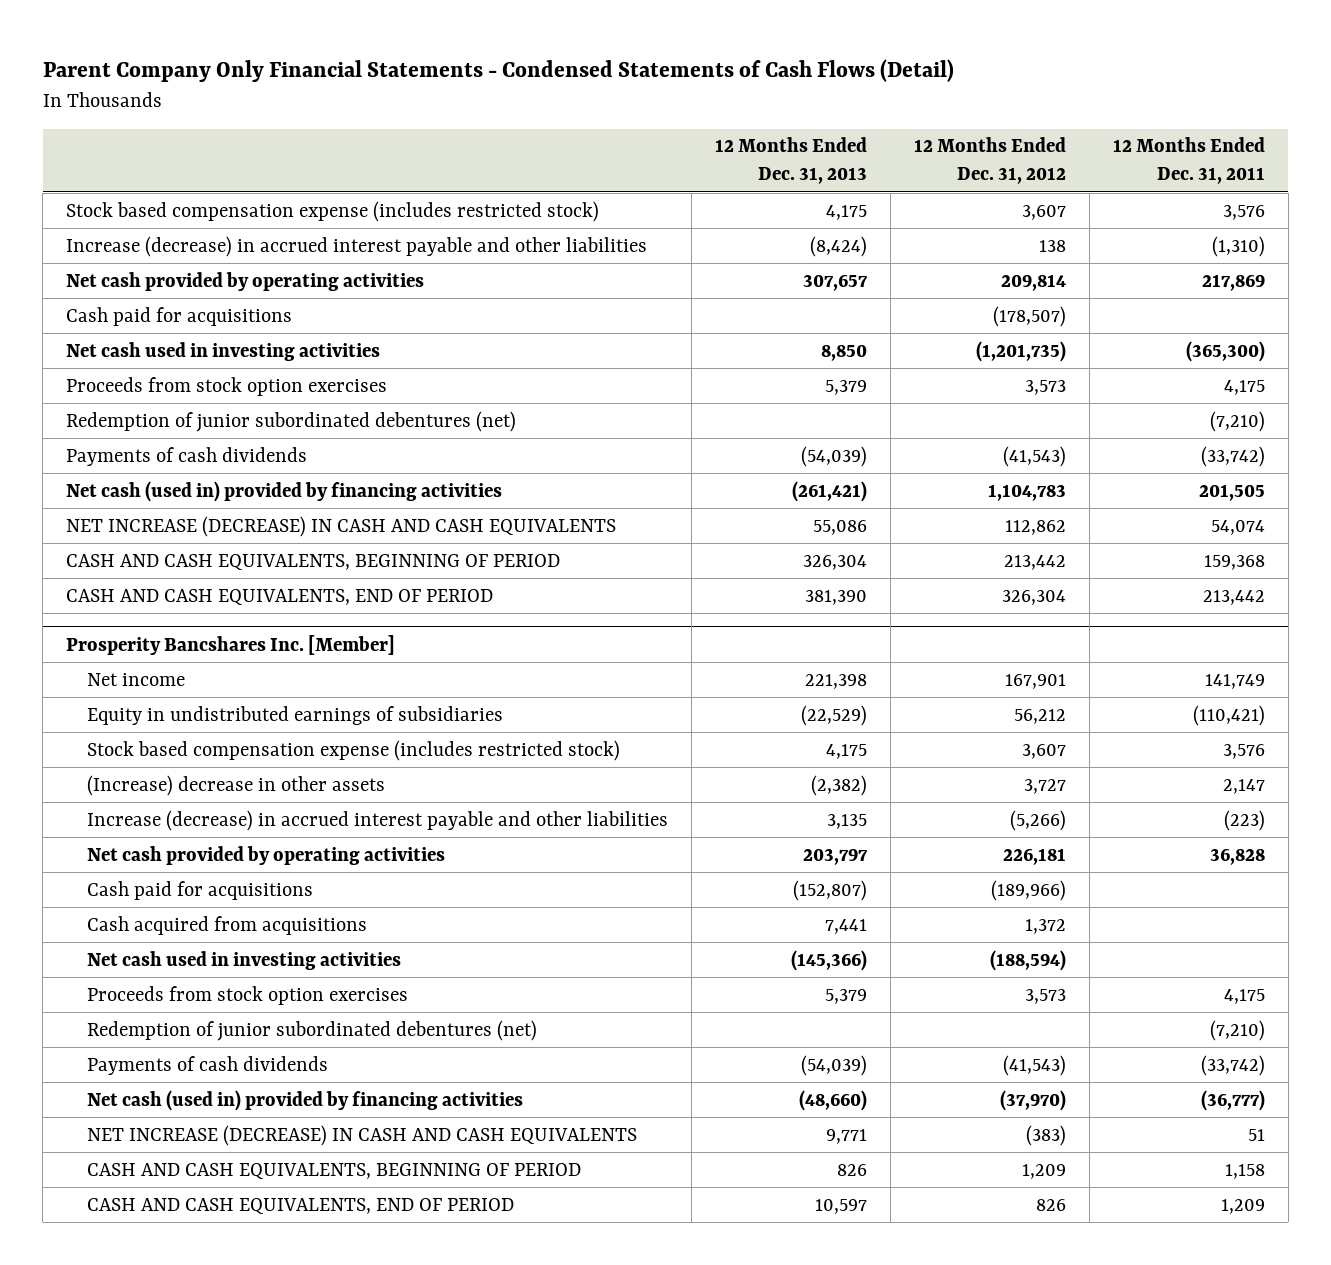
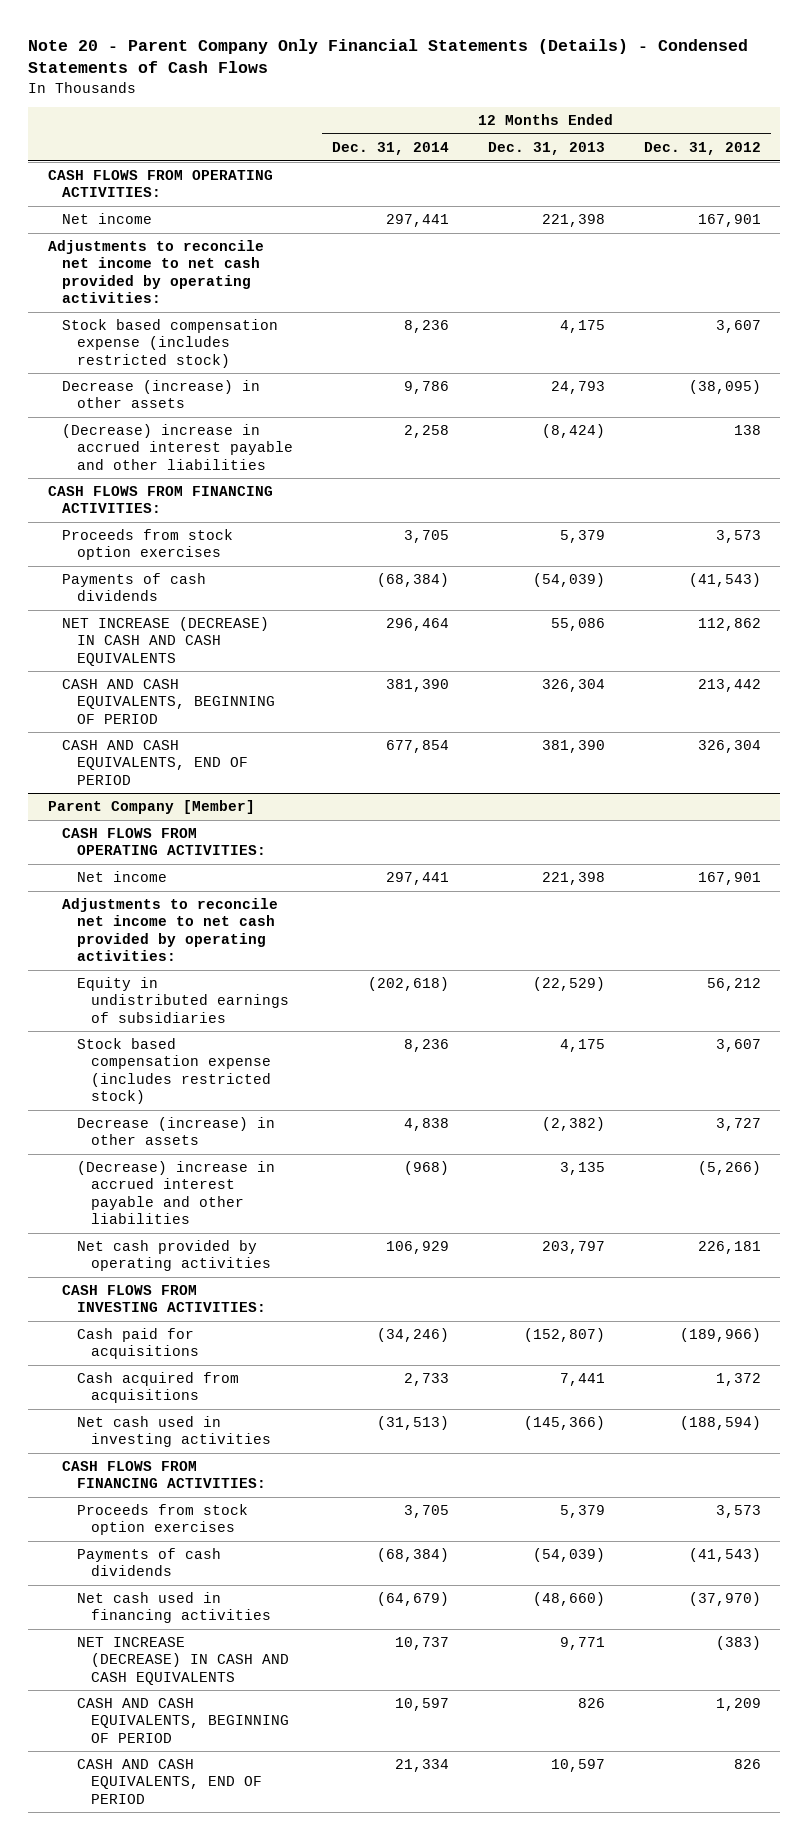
- Parent Company Only Financial Statements - Condensed Statements of Cash Flows (Detail)
+ Note 20 - Parent Company Only Financial Statements (Details) - Condensed Statements of Cash Flows
- | 12 Months Ended Dec. 31, 2013 | 12 Months Ended Dec. 31, 2012 | 12 Months Ended Dec. 31, 2011
+ | 12 Months Ended Dec. 31, 2014 | 12 Months Ended Dec. 31, 2013 | 12 Months Ended Dec. 31, 2012
+ CASH FLOWS FROM OPERATING ACTIVITIES:
+ Net income | 297,441 | 221,398 | 167,901
+ Adjustments to reconcile net income to net cash provided by operating activities:
- Increase (decrease) in accrued interest payable and other liabilities | (8,424) | 138 | (1,310)
- Net cash provided by operating activities | 307,657 | 209,814 | 217,869
- Cash paid for acquisitions | | (178,507) |
- Net cash used in investing activities | 8,850 | (1,201,735) | (365,300)
+ Decrease (increase) in other assets | 9,786 | 24,793 | (38,095)
+ (Decrease) increase in accrued interest payable and other liabilities | 2,258 | (8,424) | 138
+ CASH FLOWS FROM FINANCING ACTIVITIES:
- Redemption of junior subordinated debentures (net) | | | (7,210)
- Net cash (used in) provided by financing activities | (261,421) | 1,104,783 | 201,505
- Prosperity Bancshares Inc. [Member]
+ Parent Company [Member]
+ CASH FLOWS FROM OPERATING ACTIVITIES:
+ Adjustments to reconcile net income to net cash provided by operating activities:
- (Increase) decrease in other assets | (2,382) | 3,727 | 2,147
- Increase (decrease) in accrued interest payable and other liabilities | 3,135 | (5,266) | (223)
+ Decrease (increase) in other assets | 4,838 | (2,382) | 3,727
+ (Decrease) increase in accrued interest payable and other liabilities | (968) | 3,135 | (5,266)
+ CASH FLOWS FROM INVESTING ACTIVITIES:
+ CASH FLOWS FROM FINANCING ACTIVITIES:
- Redemption of junior subordinated debentures (net) | | | (7,210)
- Net cash (used in) provided by financing activities | (48,660) | (37,970) | (36,777)
+ Net cash used in financing activities | (64,679) | (48,660) | (37,970)

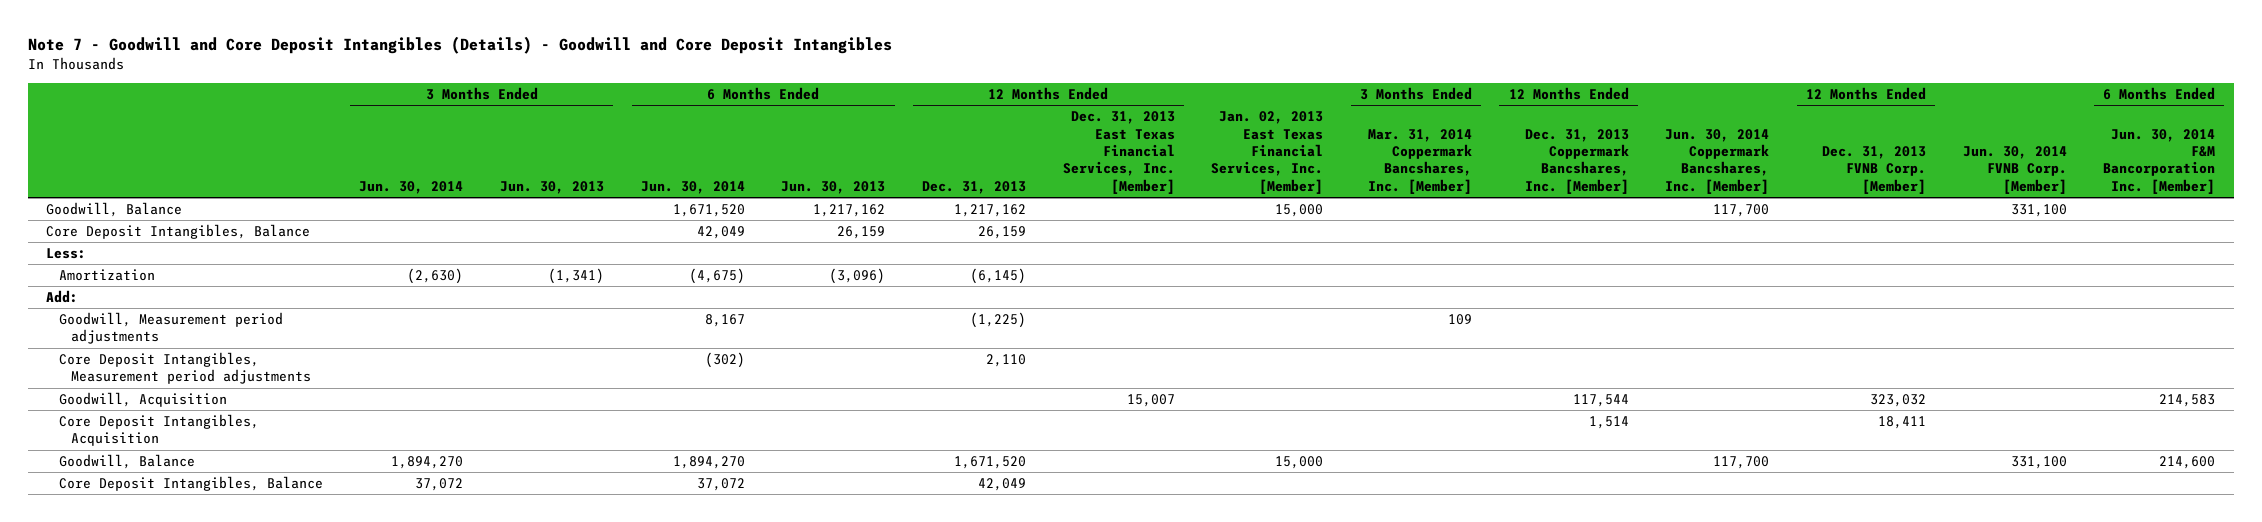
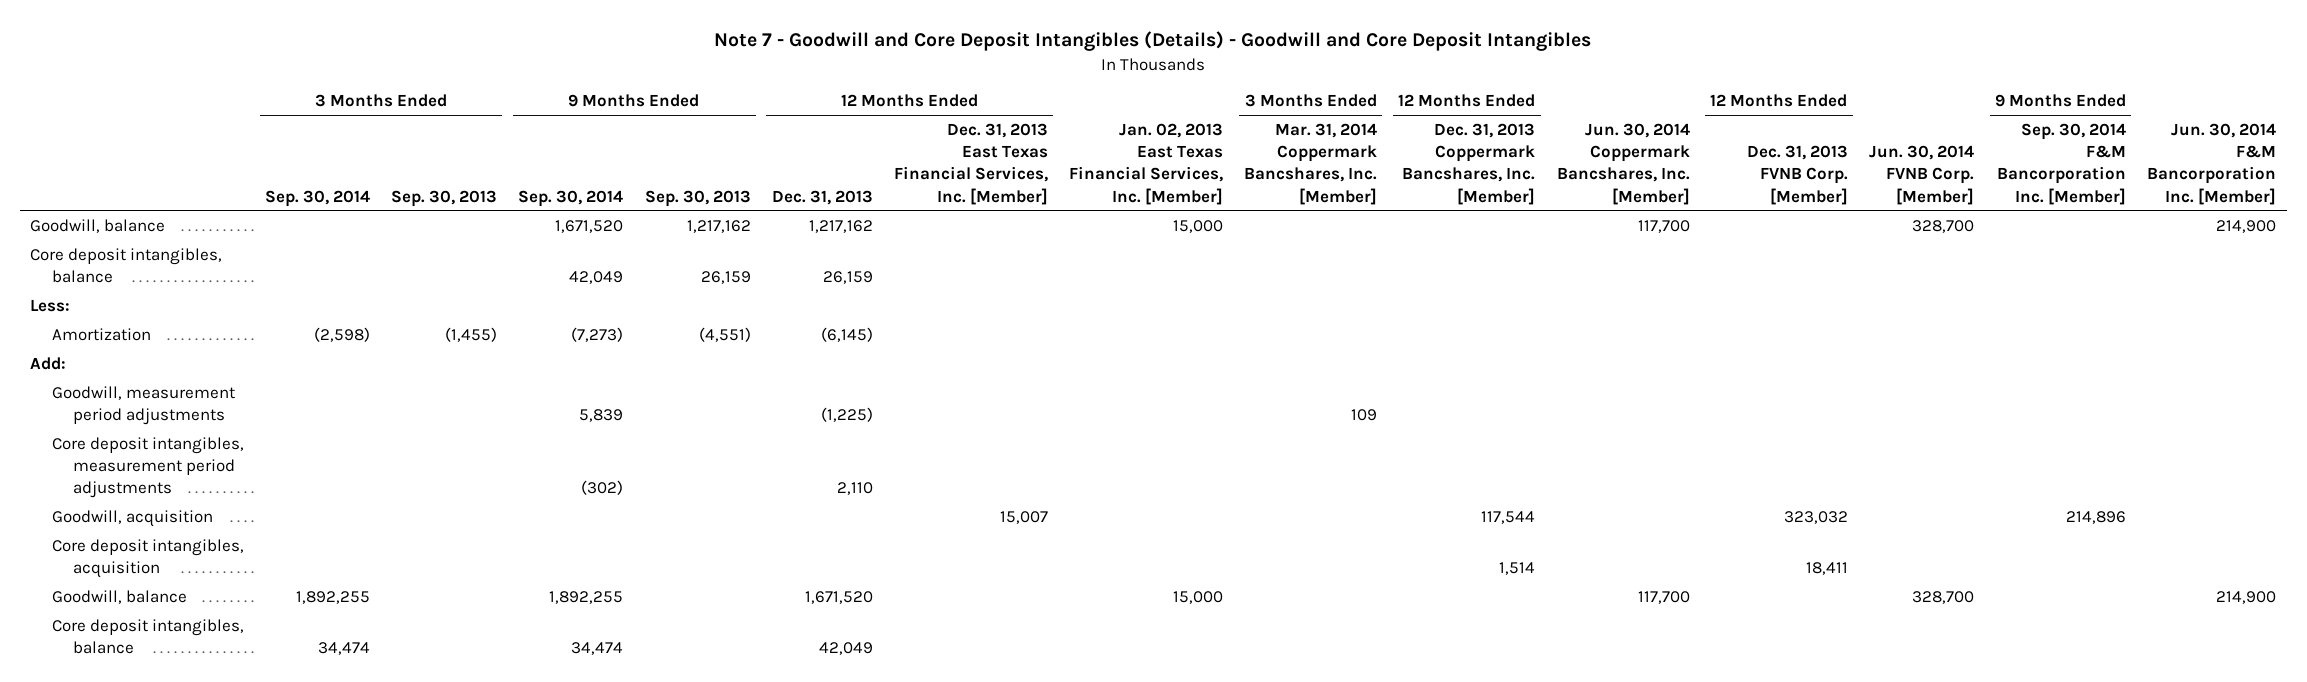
- | 3 Months Ended Jun. 30, 2014 | 3 Months Ended Jun. 30, 2013 | 6 Months Ended Jun. 30, 2014 | 6 Months Ended Jun. 30, 2013 | 12 Months Ended Dec. 31, 2013 | 12 Months Ended Dec. 31, 2013 East Texas Financial Services, Inc. [Member] | Jan. 02, 2013 East Texas Financial Services, Inc. [Member] | 3 Months Ended Mar. 31, 2014 Coppermark Bancshares, Inc. [Member] | 12 Months Ended Dec. 31, 2013 Coppermark Bancshares, Inc. [Member] | Jun. 30, 2014 Coppermark Bancshares, Inc. [Member] | 12 Months Ended Dec. 31, 2013 FVNB Corp. [Member] | Jun. 30, 2014 FVNB Corp. [Member] | 6 Months Ended Jun. 30, 2014 F&M Bancorporation Inc. [Member]
+ | 3 Months Ended Sep. 30, 2014 | 3 Months Ended Sep. 30, 2013 | 9 Months Ended Sep. 30, 2014 | 9 Months Ended Sep. 30, 2013 | 12 Months Ended Dec. 31, 2013 | 12 Months Ended Dec. 31, 2013 East Texas Financial Services, Inc. [Member] | Jan. 02, 2013 East Texas Financial Services, Inc. [Member] | 3 Months Ended Mar. 31, 2014 Coppermark Bancshares, Inc. [Member] | 12 Months Ended Dec. 31, 2013 Coppermark Bancshares, Inc. [Member] | Jun. 30, 2014 Coppermark Bancshares, Inc. [Member] | 12 Months Ended Dec. 31, 2013 FVNB Corp. [Member] | Jun. 30, 2014 FVNB Corp. [Member] | 9 Months Ended Sep. 30, 2014 F&M Bancorporation Inc. [Member] | Jun. 30, 2014 F&M Bancorporation Inc. [Member]
- Goodwill, Balance | | | 1,671,520 | 1,217,162 | 1,217,162 | | 15,000 | | | 117,700 | | 331,100 |
- Core Deposit Intangibles, Balance | | | 42,049 | 26,159 | 26,159 | | | | | | | |
+ Goodwill, balance | | | 1,671,520 | 1,217,162 | 1,217,162 | | 15,000 | | | 117,700 | | 328,700 | | 214,900
+ Core deposit intangibles, balance | | | 42,049 | 26,159 | 26,159 | | | | | | | | |
- Goodwill, Measurement period adjustments | | | 8,167 | | (1,225) | | | 109 | | | | |
- Core Deposit Intangibles, Measurement period adjustments | | | (302) | | 2,110 | | | | | | | |
- Goodwill, Acquisition | | | | | | 15,007 | | | 117,544 | | 323,032 | | 214,583
- Core Deposit Intangibles, Acquisition | | | | | | | | | 1,514 | | 18,411 | |
- Goodwill, Balance | 1,894,270 | | 1,894,270 | | 1,671,520 | | 15,000 | | | 117,700 | | 331,100 | 214,600
- Core Deposit Intangibles, Balance | 37,072 | | 37,072 | | 42,049 | | | | | | | |
+ Goodwill, measurement period adjustments | | | 5,839 | | (1,225) | | | 109 | | | | | |
+ Core deposit intangibles, measurement period adjustments | | | (302) | | 2,110 | | | | | | | | |
+ Goodwill, acquisition | | | | | | 15,007 | | | 117,544 | | 323,032 | | 214,896 |
+ Core deposit intangibles, acquisition | | | | | | | | | 1,514 | | 18,411 | | |
+ Goodwill, balance | 1,892,255 | | 1,892,255 | | 1,671,520 | | 15,000 | | | 117,700 | | 328,700 | | 214,900
+ Core deposit intangibles, balance | 34,474 | | 34,474 | | 42,049 | | | | | | | | |

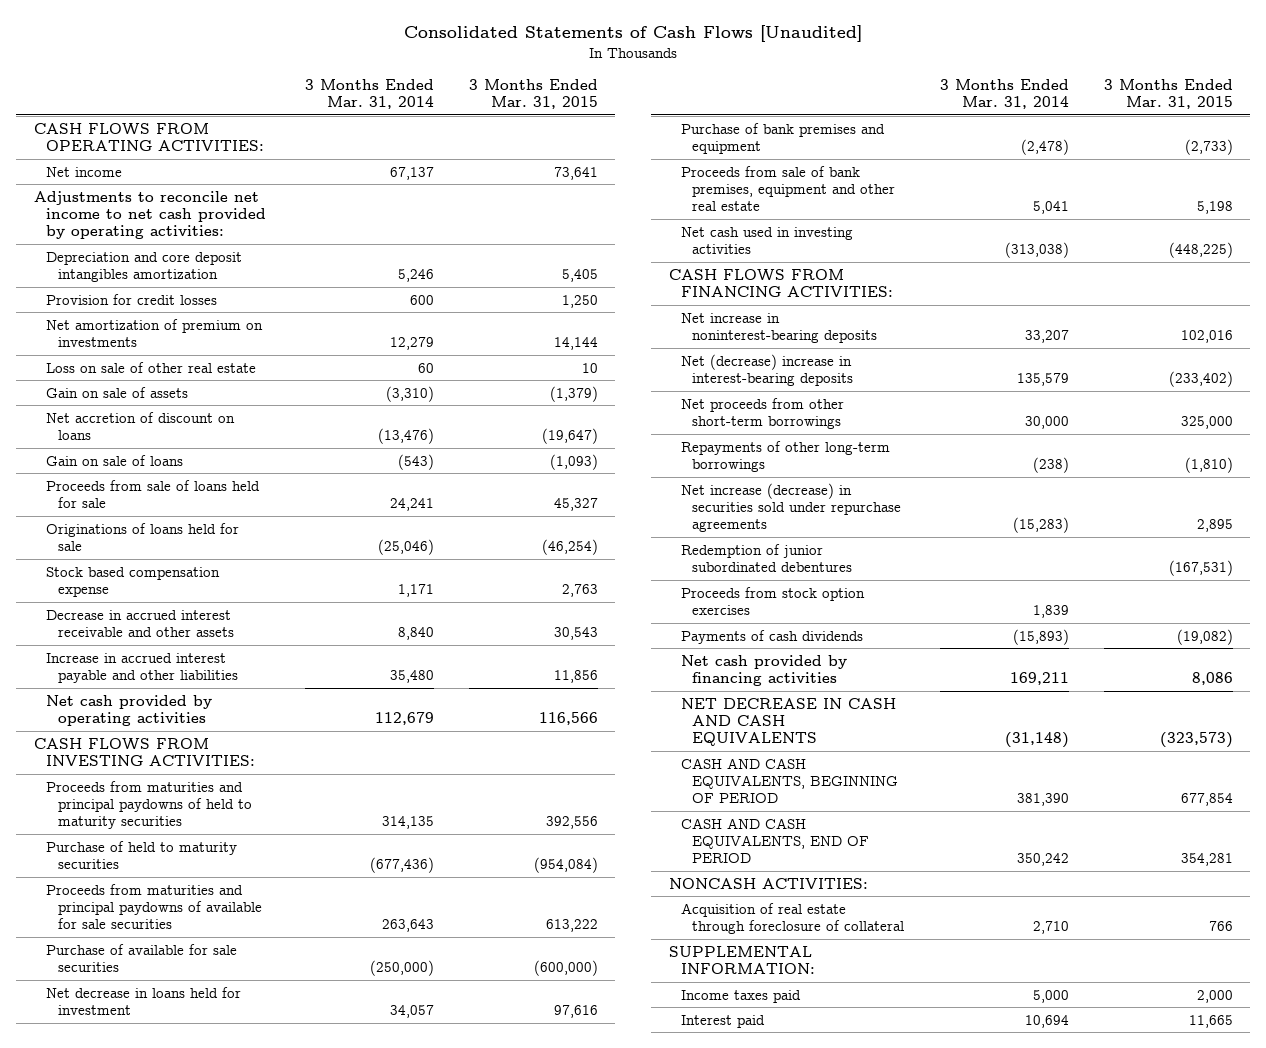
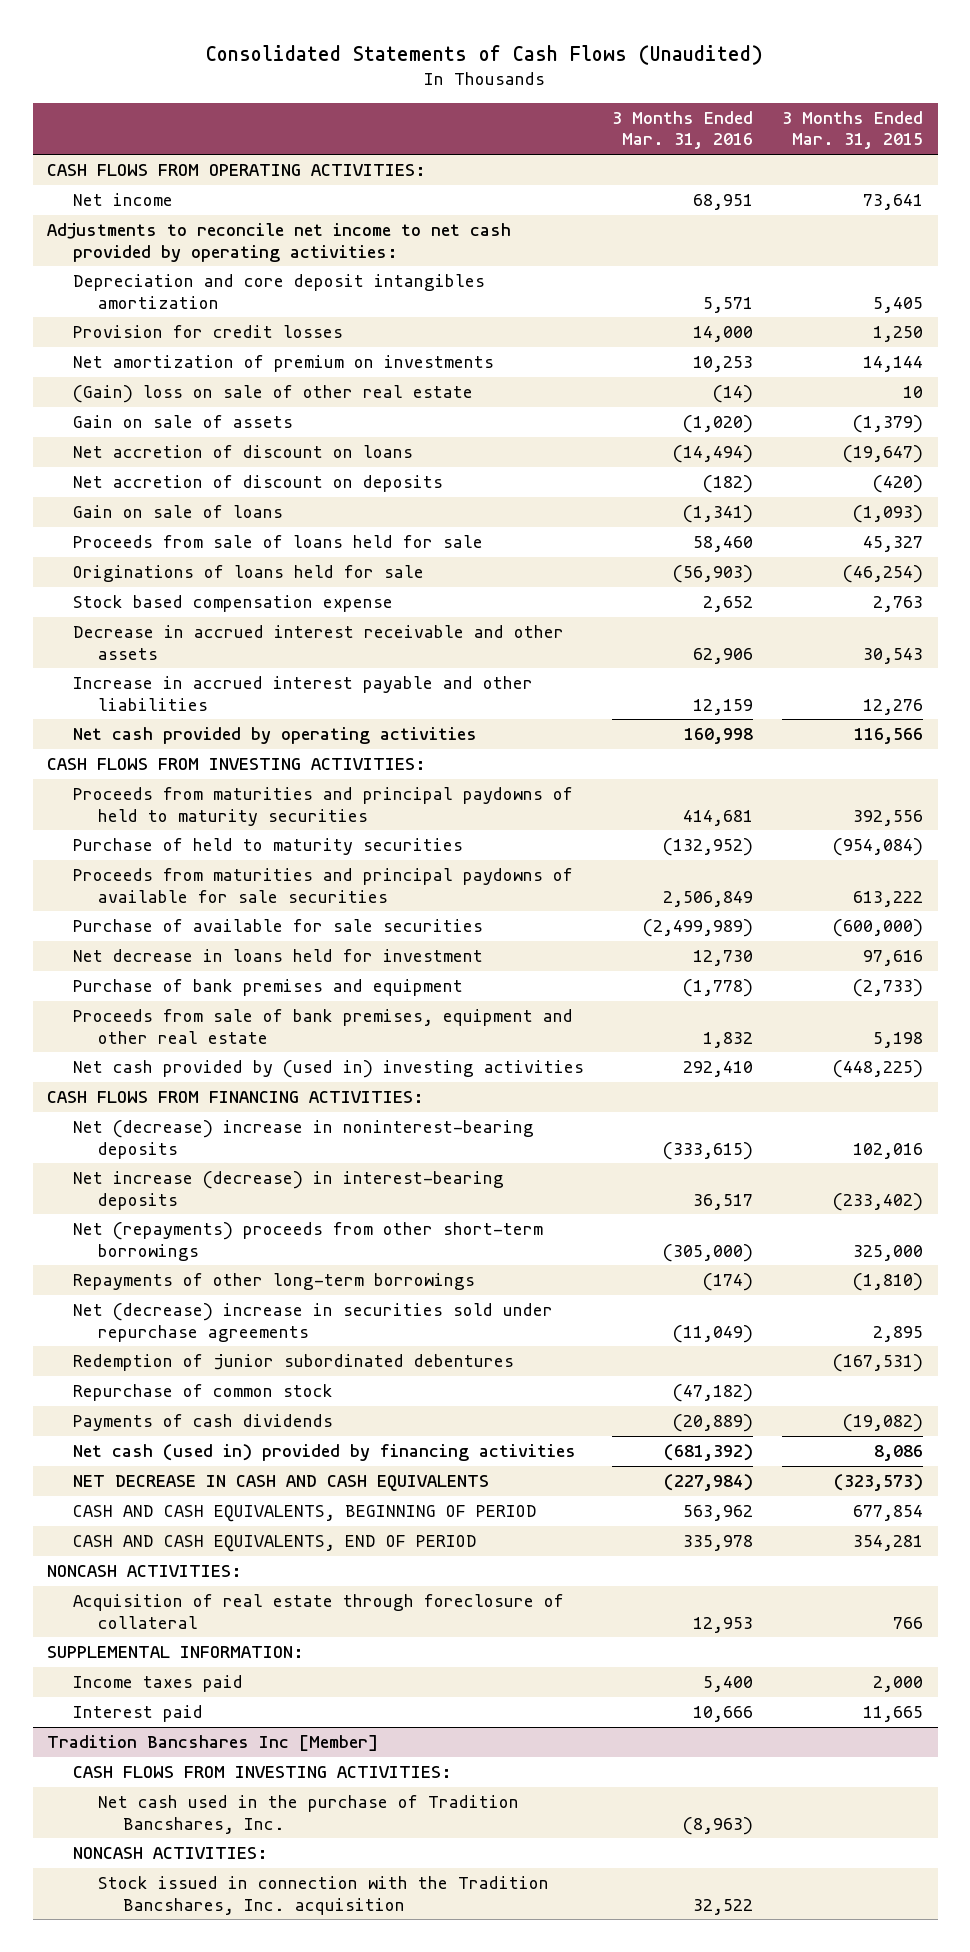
- Consolidated Statements of Cash Flows [Unaudited]
+ Consolidated Statements of Cash Flows (Unaudited)
- | 3 Months Ended Mar. 31, 2014 | 3 Months Ended Mar. 31, 2015
+ | 3 Months Ended Mar. 31, 2016 | 3 Months Ended Mar. 31, 2015
- Loss on sale of other real estate | 60 | 10
+ (Gain) loss on sale of other real estate | (14) | 10
+ Net accretion of discount on deposits | (182) | (420)
- Increase in accrued interest payable and other liabilities | 35,480 | 11,856
+ Increase in accrued interest payable and other liabilities | 12,159 | 12,276
- Net cash used in investing activities | (313,038) | (448,225)
+ Net cash provided by (used in) investing activities | 292,410 | (448,225)
- Net increase in noninterest-bearing deposits | 33,207 | 102,016
- Net (decrease) increase in interest-bearing deposits | 135,579 | (233,402)
- Net proceeds from other short-term borrowings | 30,000 | 325,000
+ Net (decrease) increase in noninterest-bearing deposits | (333,615) | 102,016
+ Net increase (decrease) in interest-bearing deposits | 36,517 | (233,402)
+ Net (repayments) proceeds from other short-term borrowings | (305,000) | 325,000
- Net increase (decrease) in securities sold under repurchase agreements | (15,283) | 2,895
+ Net (decrease) increase in securities sold under repurchase agreements | (11,049) | 2,895
- Proceeds from stock option exercises | 1,839 |
+ Repurchase of common stock | (47,182) |
- Net cash provided by financing activities | 169,211 | 8,086
+ Net cash (used in) provided by financing activities | (681,392) | 8,086
+ Tradition Bancshares Inc [Member]
+ CASH FLOWS FROM INVESTING ACTIVITIES:
+ Net cash used in the purchase of Tradition Bancshares, Inc. | (8,963) |
+ NONCASH ACTIVITIES:
+ Stock issued in connection with the Tradition Bancshares, Inc. acquisition | 32,522 |

